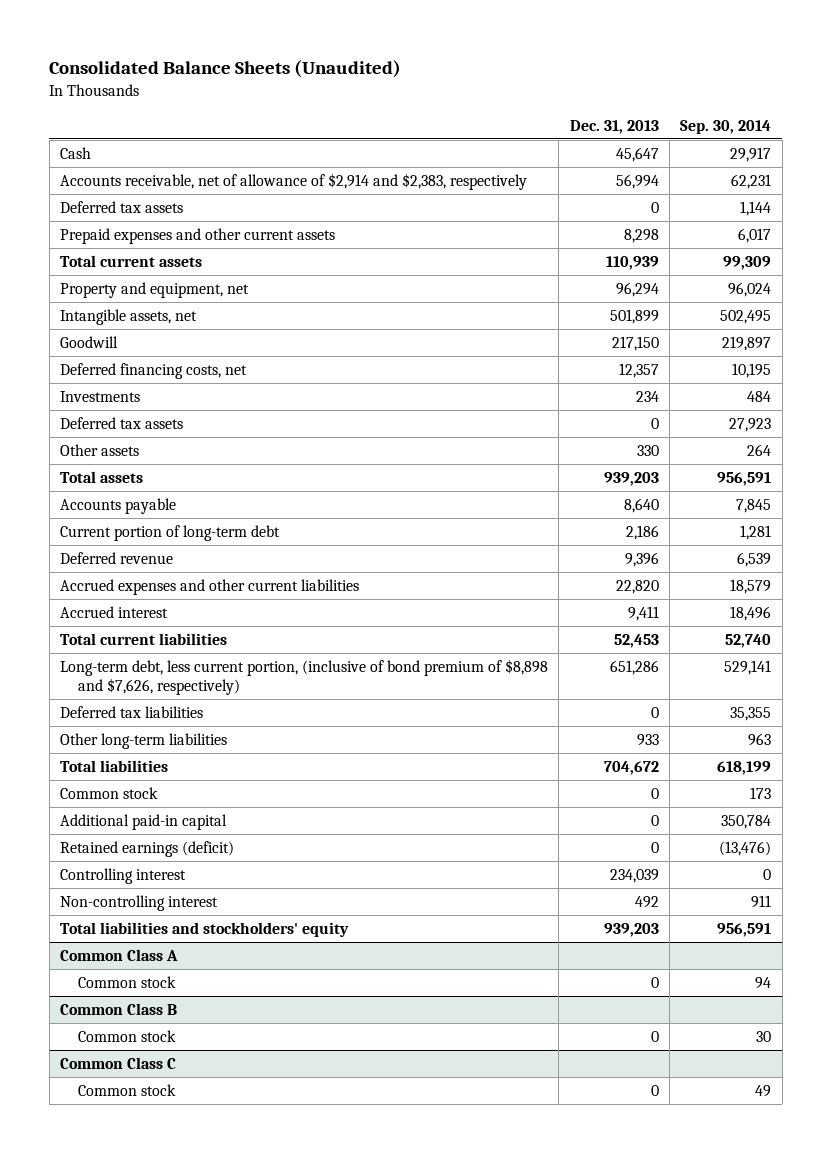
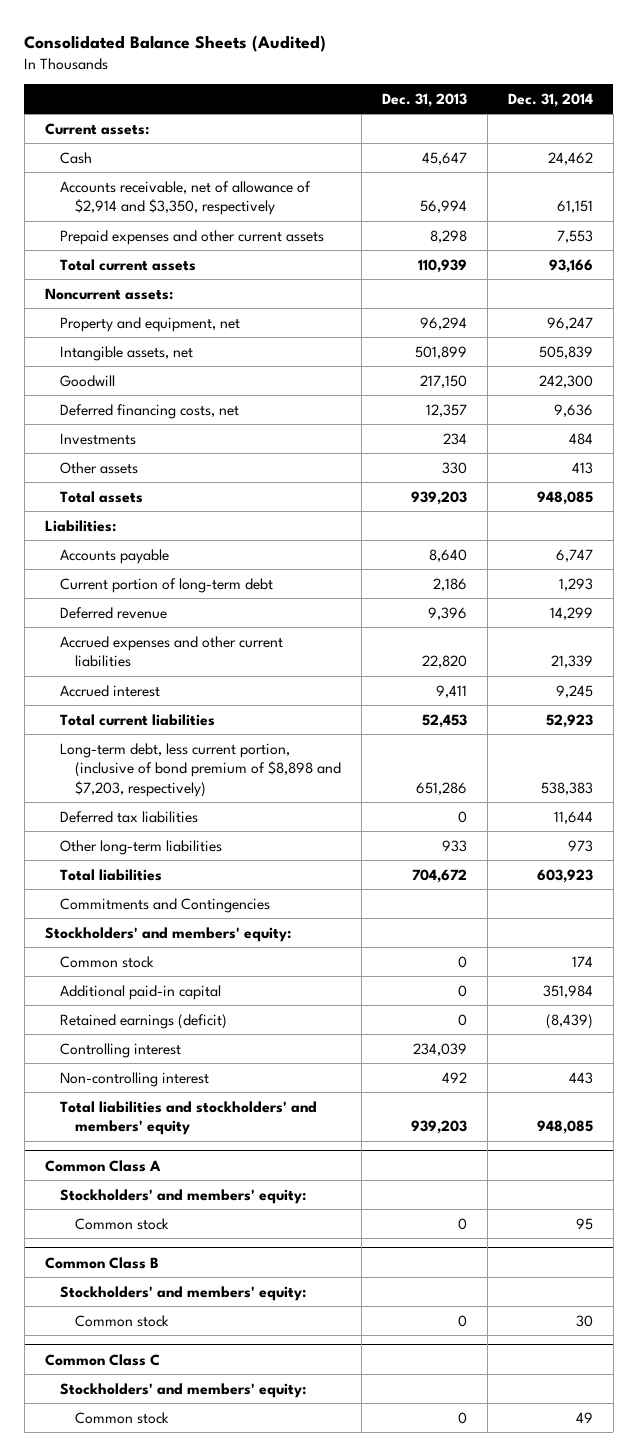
- Consolidated Balance Sheets (Unaudited)
+ Consolidated Balance Sheets (Audited)
- | Dec. 31, 2013 | Sep. 30, 2014
+ | Dec. 31, 2013 | Dec. 31, 2014
+ Current assets:
- Accounts receivable, net of allowance of $2,914 and $2,383, respectively | 56,994 | 62,231
- Deferred tax assets | 0 | 1,144
+ Accounts receivable, net of allowance of $2,914 and $3,350, respectively | 56,994 | 61,151
+ Noncurrent assets:
- Deferred tax assets | 0 | 27,923
+ Liabilities:
- Long-term debt, less current portion, (inclusive of bond premium of $8,898 and $7,626, respectively) | 651,286 | 529,141
+ Long-term debt, less current portion, (inclusive of bond premium of $8,898 and $7,203, respectively) | 651,286 | 538,383
+ Commitments and Contingencies
+ Stockholders' and members' equity:
- Total liabilities and stockholders' equity | 939,203 | 956,591
+ Total liabilities and stockholders' and members' equity | 939,203 | 948,085
@ Common Class A
+ Stockholders' and members' equity:
@ Common Class B
+ Stockholders' and members' equity:
@ Common Class C
+ Stockholders' and members' equity:

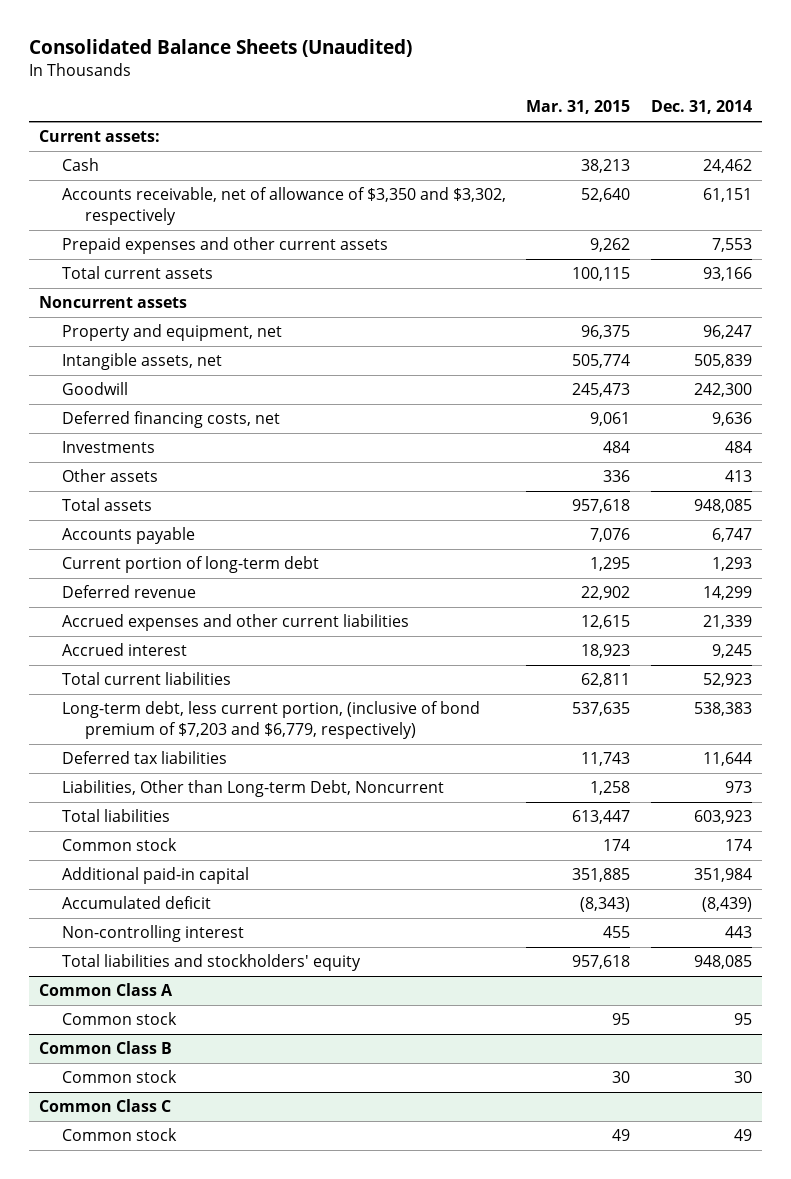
- Consolidated Balance Sheets (Audited)
+ Consolidated Balance Sheets (Unaudited)
- | Dec. 31, 2013 | Dec. 31, 2014
+ | Mar. 31, 2015 | Dec. 31, 2014
- Accounts receivable, net of allowance of $2,914 and $3,350, respectively | 56,994 | 61,151
+ Accounts receivable, net of allowance of $3,350 and $3,302, respectively | 52,640 | 61,151
- Noncurrent assets:
+ Noncurrent assets
- Liabilities:
- Long-term debt, less current portion, (inclusive of bond premium of $8,898 and $7,203, respectively) | 651,286 | 538,383
+ Long-term debt, less current portion, (inclusive of bond premium of $7,203 and $6,779, respectively) | 537,635 | 538,383
- Other long-term liabilities | 933 | 973
+ Liabilities, Other than Long-term Debt, Noncurrent | 1,258 | 973
- Commitments and Contingencies
- Stockholders' and members' equity:
- Retained earnings (deficit) | 0 | (8,439)
- Controlling interest | 234,039 |
+ Accumulated deficit | (8,343) | (8,439)
- Total liabilities and stockholders' and members' equity | 939,203 | 948,085
+ Total liabilities and stockholders' equity | 957,618 | 948,085
@ Common Class A
- Stockholders' and members' equity:
@ Common Class B
- Stockholders' and members' equity:
@ Common Class C
- Stockholders' and members' equity:

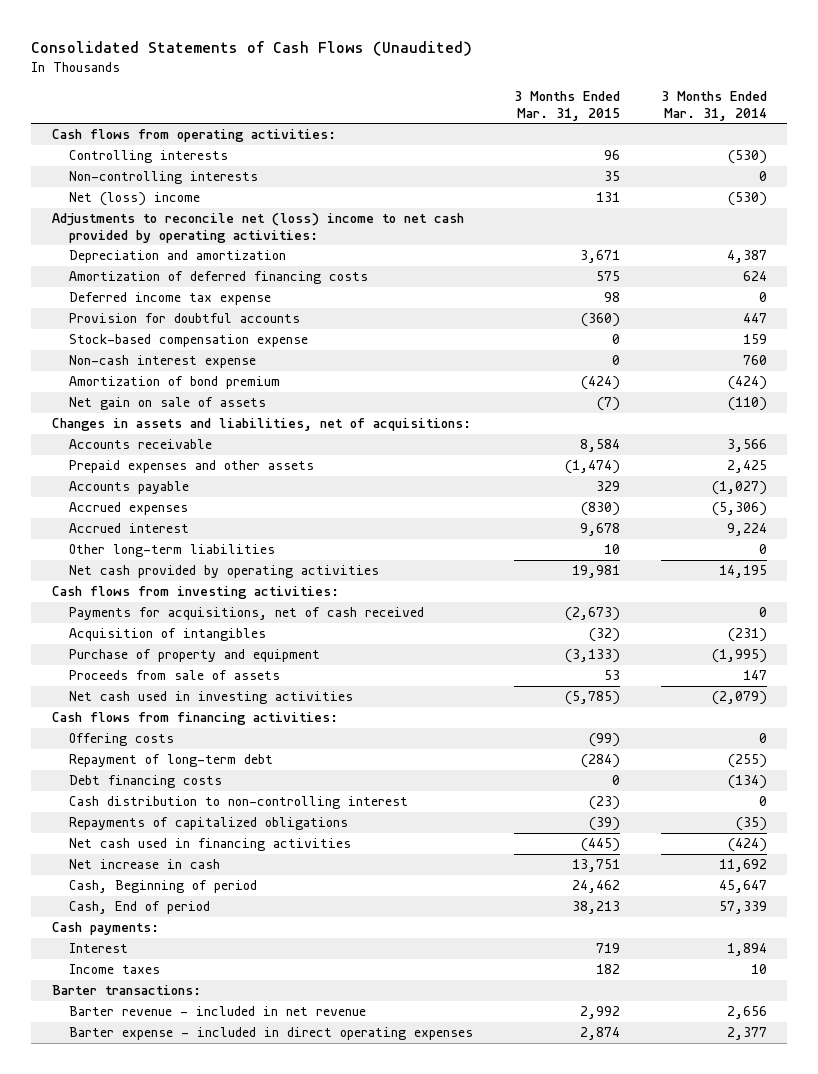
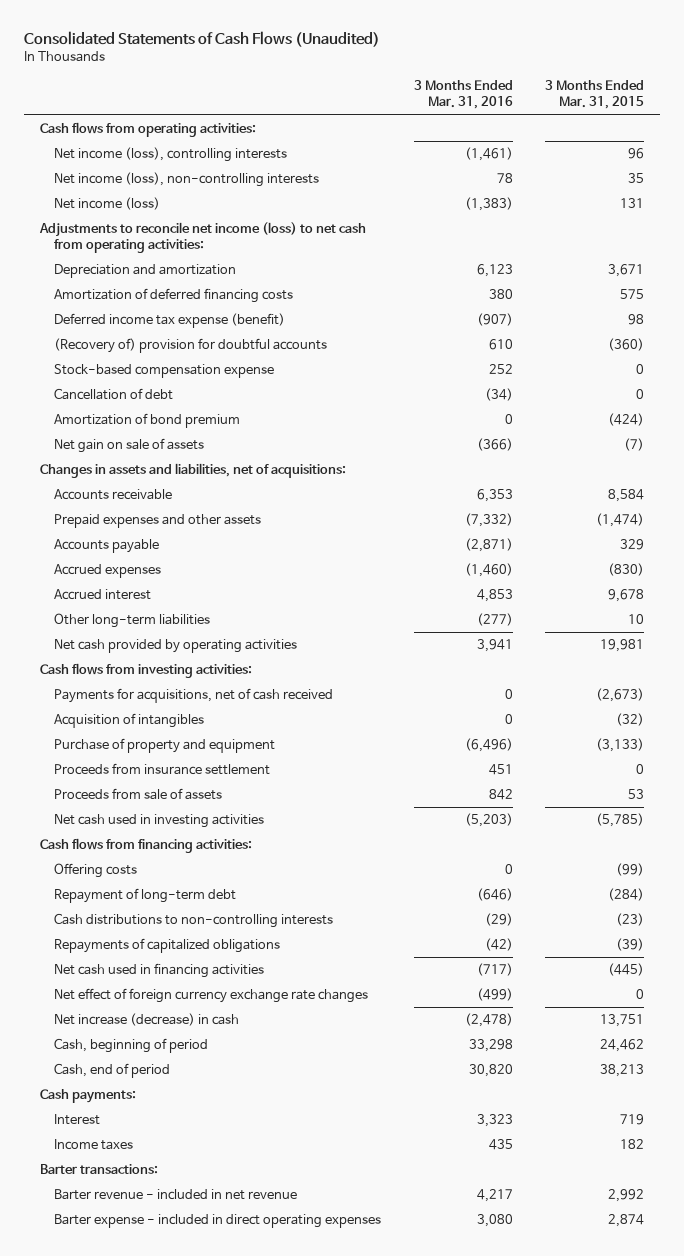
- | 3 Months Ended Mar. 31, 2015 | 3 Months Ended Mar. 31, 2014
+ | 3 Months Ended Mar. 31, 2016 | 3 Months Ended Mar. 31, 2015
- Controlling interests | 96 | (530)
- Non-controlling interests | 35 | 0
- Net (loss) income | 131 | (530)
- Adjustments to reconcile net (loss) income to net cash provided by operating activities:
+ Net income (loss), controlling interests | (1,461) | 96
+ Net income (loss), non-controlling interests | 78 | 35
+ Net income (loss) | (1,383) | 131
+ Adjustments to reconcile net income (loss) to net cash from operating activities:
- Deferred income tax expense | 98 | 0
- Provision for doubtful accounts | (360) | 447
+ Deferred income tax expense (benefit) | (907) | 98
+ (Recovery of) provision for doubtful accounts | 610 | (360)
- Non-cash interest expense | 0 | 760
+ Cancellation of debt | (34) | 0
+ Proceeds from insurance settlement | 451 | 0
- Debt financing costs | 0 | (134)
- Cash distribution to non-controlling interest | (23) | 0
+ Cash distributions to non-controlling interests | (29) | (23)
- Net increase in cash | 13,751 | 11,692
- Cash, Beginning of period | 24,462 | 45,647
- Cash, End of period | 38,213 | 57,339
+ Net effect of foreign currency exchange rate changes | (499) | 0
+ Net increase (decrease) in cash | (2,478) | 13,751
+ Cash, beginning of period | 33,298 | 24,462
+ Cash, end of period | 30,820 | 38,213

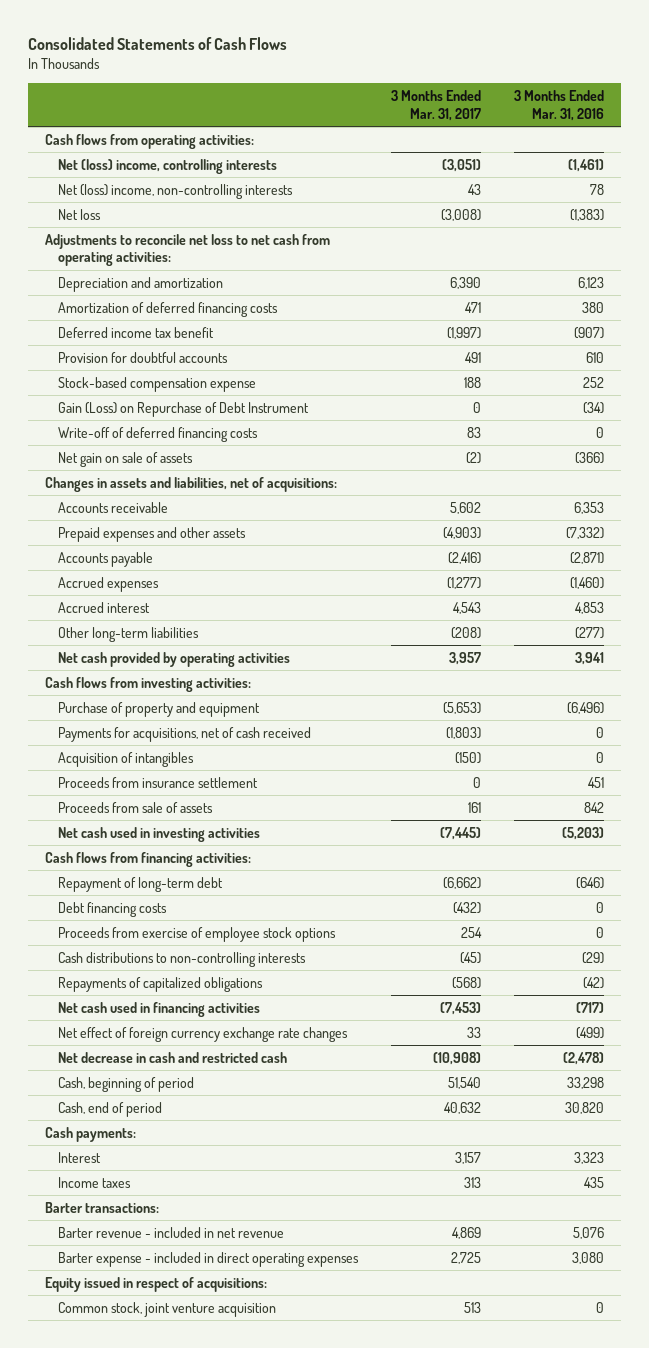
- Consolidated Statements of Cash Flows (Unaudited)
+ Consolidated Statements of Cash Flows
- | 3 Months Ended Mar. 31, 2016 | 3 Months Ended Mar. 31, 2015
+ | 3 Months Ended Mar. 31, 2017 | 3 Months Ended Mar. 31, 2016
- Net income (loss), controlling interests | (1,461) | 96
- Net income (loss), non-controlling interests | 78 | 35
- Net income (loss) | (1,383) | 131
- Adjustments to reconcile net income (loss) to net cash from operating activities:
+ Net (loss) income, controlling interests | (3,051) | (1,461)
+ Net (loss) income, non-controlling interests | 43 | 78
+ Net loss | (3,008) | (1,383)
+ Adjustments to reconcile net loss to net cash from operating activities:
- Deferred income tax expense (benefit) | (907) | 98
- (Recovery of) provision for doubtful accounts | 610 | (360)
+ Deferred income tax benefit | (1,997) | (907)
+ Provision for doubtful accounts | 491 | 610
- Cancellation of debt | (34) | 0
- Amortization of bond premium | 0 | (424)
+ Gain (Loss) on Repurchase of Debt Instrument | 0 | (34)
+ Write-off of deferred financing costs | 83 | 0
moved up: Purchase of property and equipment | (5,653) | (6,496)
- Offering costs | 0 | (99)
+ Debt financing costs | (432) | 0
+ Proceeds from exercise of employee stock options | 254 | 0
- Net increase (decrease) in cash | (2,478) | 13,751
+ Net decrease in cash and restricted cash | (10,908) | (2,478)
- Barter revenue - included in net revenue | 4,217 | 2,992
+ Barter revenue - included in net revenue | 4,869 | 5,076
+ Equity issued in respect of acquisitions:
+ Common stock, joint venture acquisition | 513 | 0

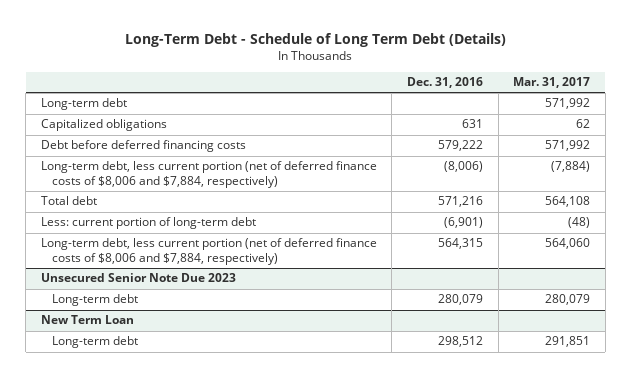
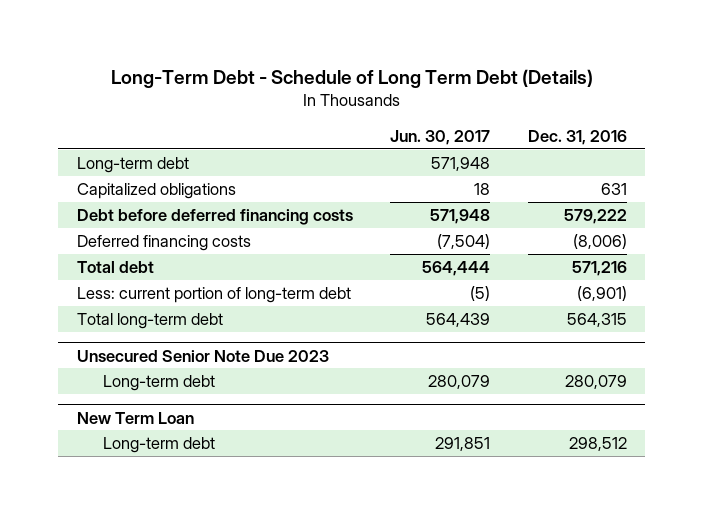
- | Dec. 31, 2016 | Mar. 31, 2017
+ | Jun. 30, 2017 | Dec. 31, 2016
- Long-term debt, less current portion (net of deferred finance costs of $8,006 and $7,884, respectively) | (8,006) | (7,884)
+ Deferred financing costs | (7,504) | (8,006)
- Long-term debt, less current portion (net of deferred finance costs of $8,006 and $7,884, respectively) | 564,315 | 564,060
+ Total long-term debt | 564,439 | 564,315

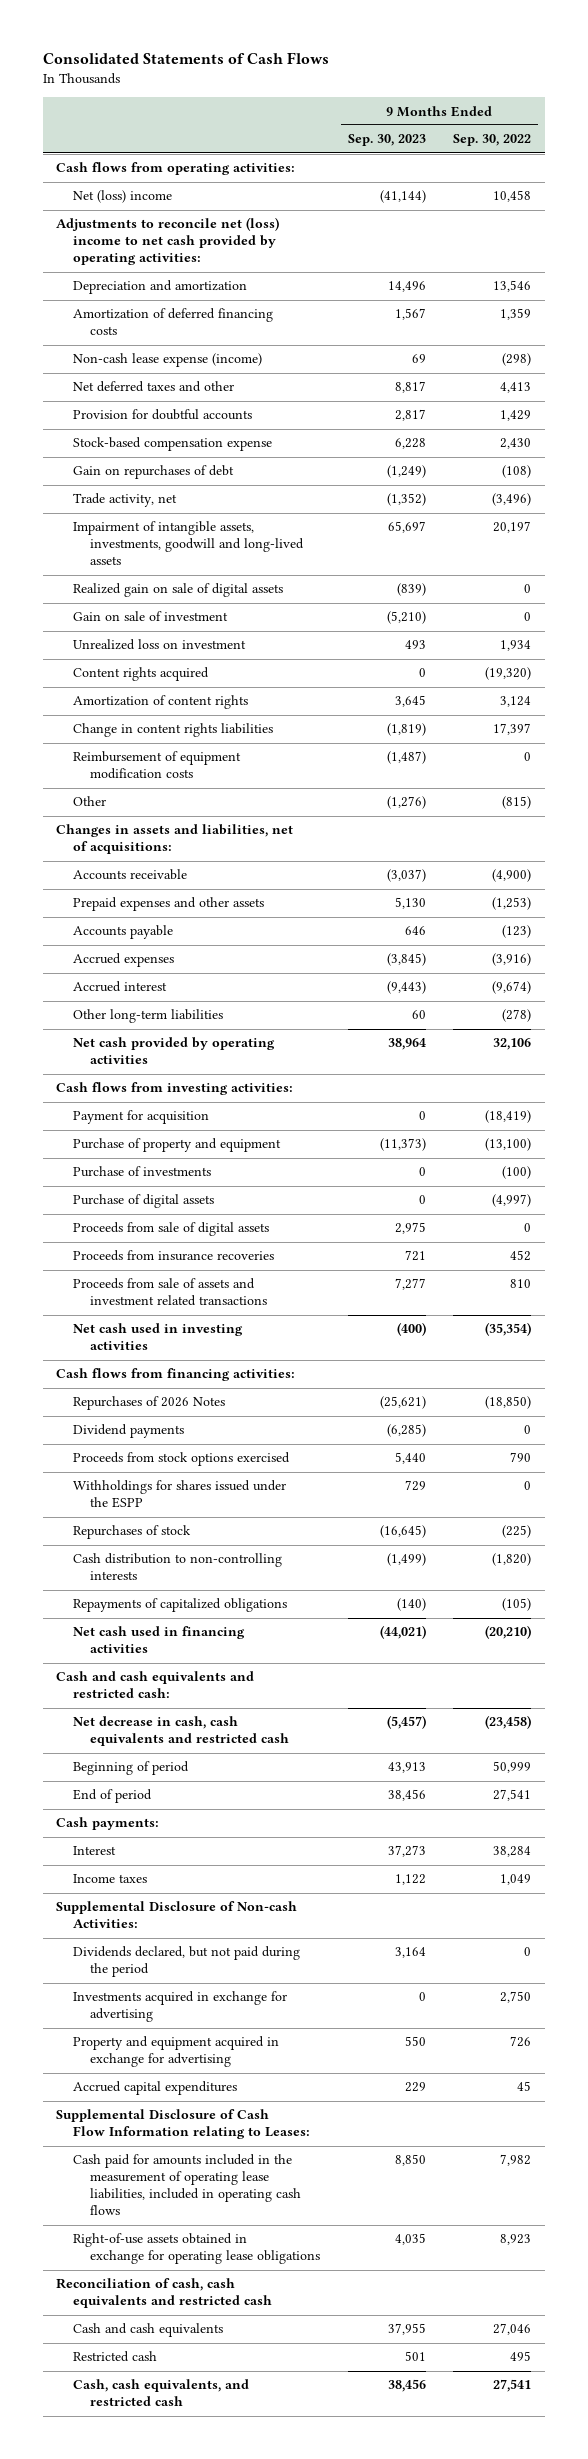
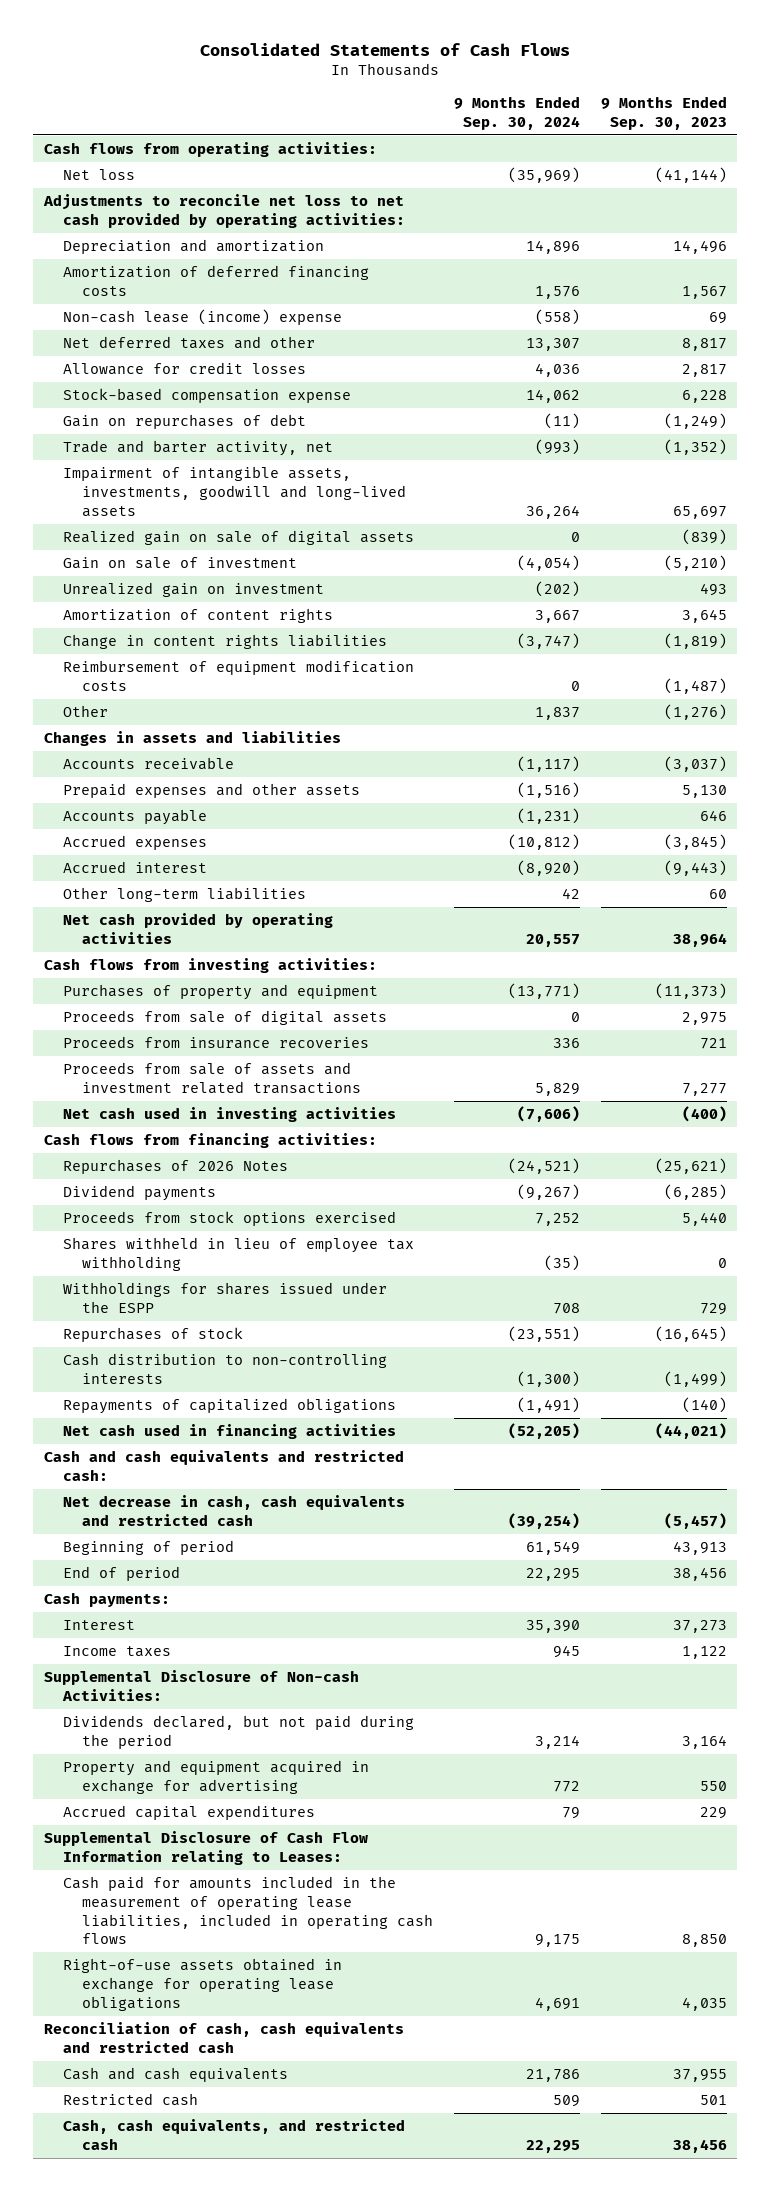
- | 9 Months Ended Sep. 30, 2023 | 9 Months Ended Sep. 30, 2022
+ | 9 Months Ended Sep. 30, 2024 | 9 Months Ended Sep. 30, 2023
- Net (loss) income | (41,144) | 10,458
- Adjustments to reconcile net (loss) income to net cash provided by operating activities:
+ Net loss | (35,969) | (41,144)
+ Adjustments to reconcile net loss to net cash provided by operating activities:
- Non-cash lease expense (income) | 69 | (298)
+ Non-cash lease (income) expense | (558) | 69
- Provision for doubtful accounts | 2,817 | 1,429
+ Allowance for credit losses | 4,036 | 2,817
- Trade activity, net | (1,352) | (3,496)
+ Trade and barter activity, net | (993) | (1,352)
- Unrealized loss on investment | 493 | 1,934
- Content rights acquired | 0 | (19,320)
+ Unrealized gain on investment | (202) | 493
- Changes in assets and liabilities, net of acquisitions:
+ Changes in assets and liabilities
- Payment for acquisition | 0 | (18,419)
- Purchase of property and equipment | (11,373) | (13,100)
- Purchase of investments | 0 | (100)
- Purchase of digital assets | 0 | (4,997)
+ Purchases of property and equipment | (13,771) | (11,373)
+ Shares withheld in lieu of employee tax withholding | (35) | 0
- Investments acquired in exchange for advertising | 0 | 2,750

